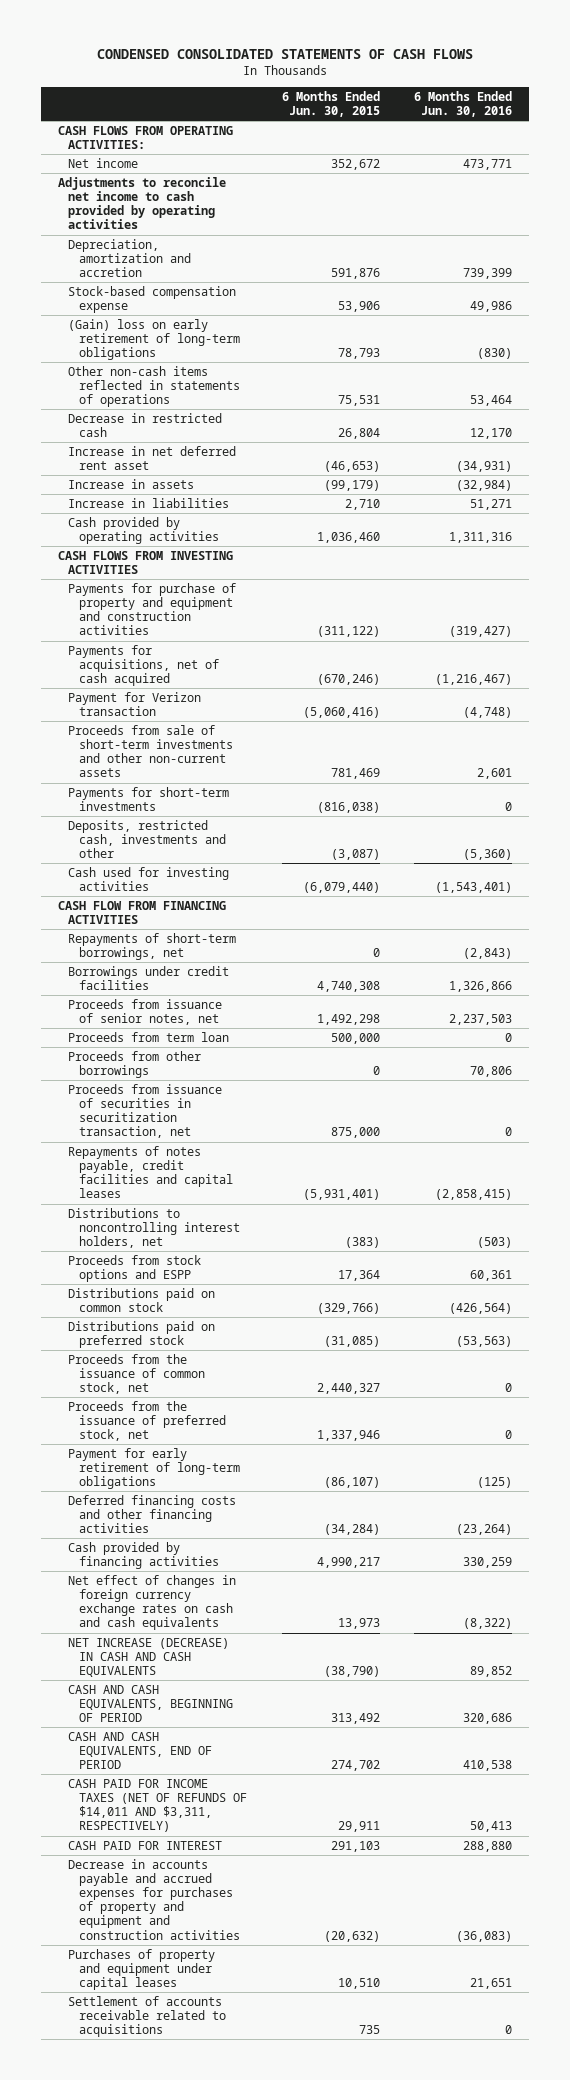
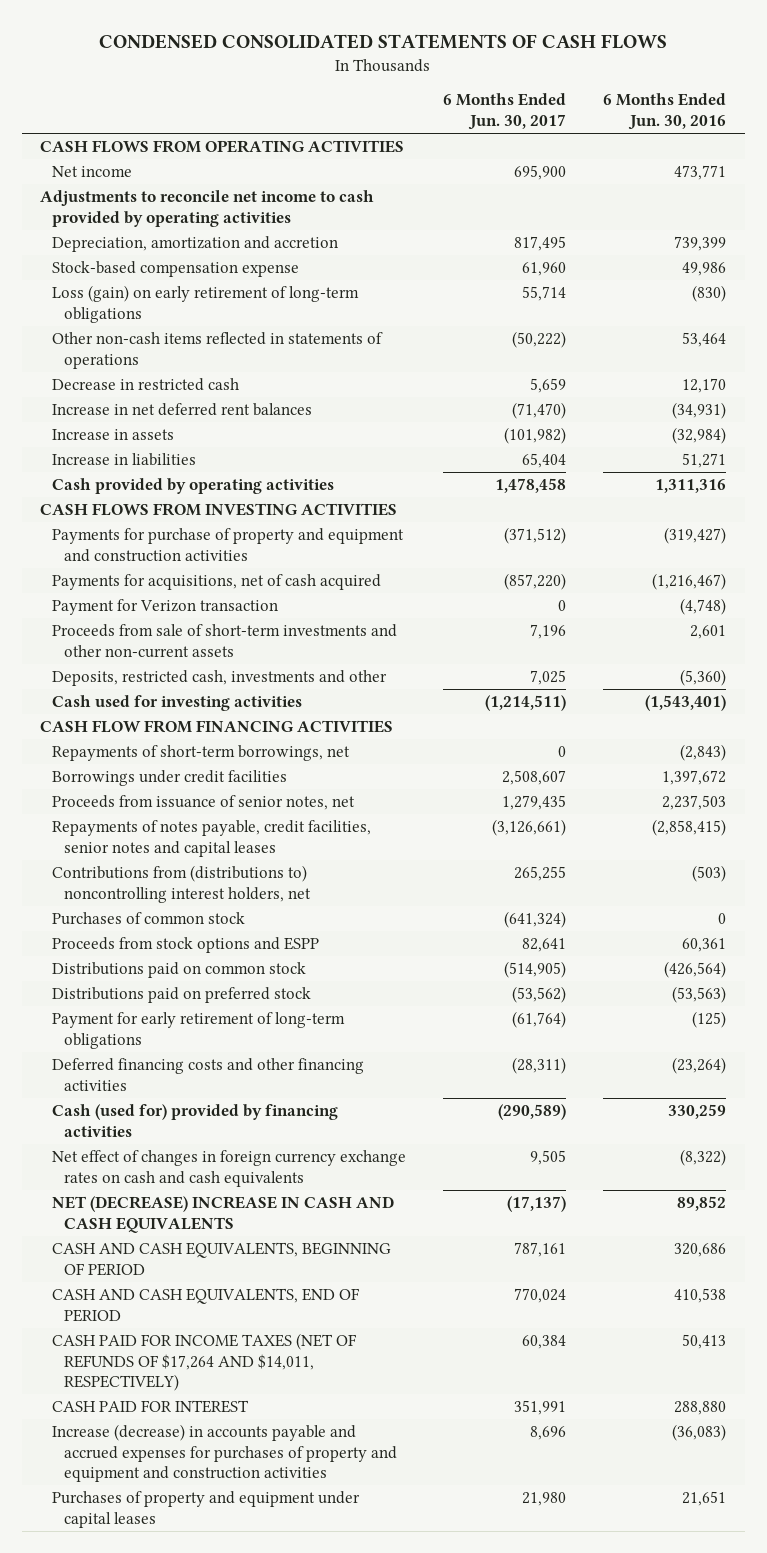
- | 6 Months Ended Jun. 30, 2015 | 6 Months Ended Jun. 30, 2016
+ | 6 Months Ended Jun. 30, 2017 | 6 Months Ended Jun. 30, 2016
- CASH FLOWS FROM OPERATING ACTIVITIES:
+ CASH FLOWS FROM OPERATING ACTIVITIES
- (Gain) loss on early retirement of long-term obligations | 78,793 | (830)
+ Loss (gain) on early retirement of long-term obligations | 55,714 | (830)
- Increase in net deferred rent asset | (46,653) | (34,931)
+ Increase in net deferred rent balances | (71,470) | (34,931)
- Payments for short-term investments | (816,038) | 0
- Borrowings under credit facilities | 4,740,308 | 1,326,866
+ Borrowings under credit facilities | 2,508,607 | 1,397,672
- Proceeds from term loan | 500,000 | 0
- Proceeds from other borrowings | 0 | 70,806
- Proceeds from issuance of securities in securitization transaction, net | 875,000 | 0
- Repayments of notes payable, credit facilities and capital leases | (5,931,401) | (2,858,415)
- Distributions to noncontrolling interest holders, net | (383) | (503)
+ Repayments of notes payable, credit facilities, senior notes and capital leases | (3,126,661) | (2,858,415)
+ Contributions from (distributions to) noncontrolling interest holders, net | 265,255 | (503)
+ Purchases of common stock | (641,324) | 0
- Proceeds from the issuance of common stock, net | 2,440,327 | 0
- Proceeds from the issuance of preferred stock, net | 1,337,946 | 0
- Cash provided by financing activities | 4,990,217 | 330,259
+ Cash (used for) provided by financing activities | (290,589) | 330,259
- NET INCREASE (DECREASE) IN CASH AND CASH EQUIVALENTS | (38,790) | 89,852
+ NET (DECREASE) INCREASE IN CASH AND CASH EQUIVALENTS | (17,137) | 89,852
- CASH PAID FOR INCOME TAXES (NET OF REFUNDS OF $14,011 AND $3,311, RESPECTIVELY) | 29,911 | 50,413
+ CASH PAID FOR INCOME TAXES (NET OF REFUNDS OF $17,264 AND $14,011, RESPECTIVELY) | 60,384 | 50,413
- Decrease in accounts payable and accrued expenses for purchases of property and equipment and construction activities | (20,632) | (36,083)
+ Increase (decrease) in accounts payable and accrued expenses for purchases of property and equipment and construction activities | 8,696 | (36,083)
- Settlement of accounts receivable related to acquisitions | 735 | 0

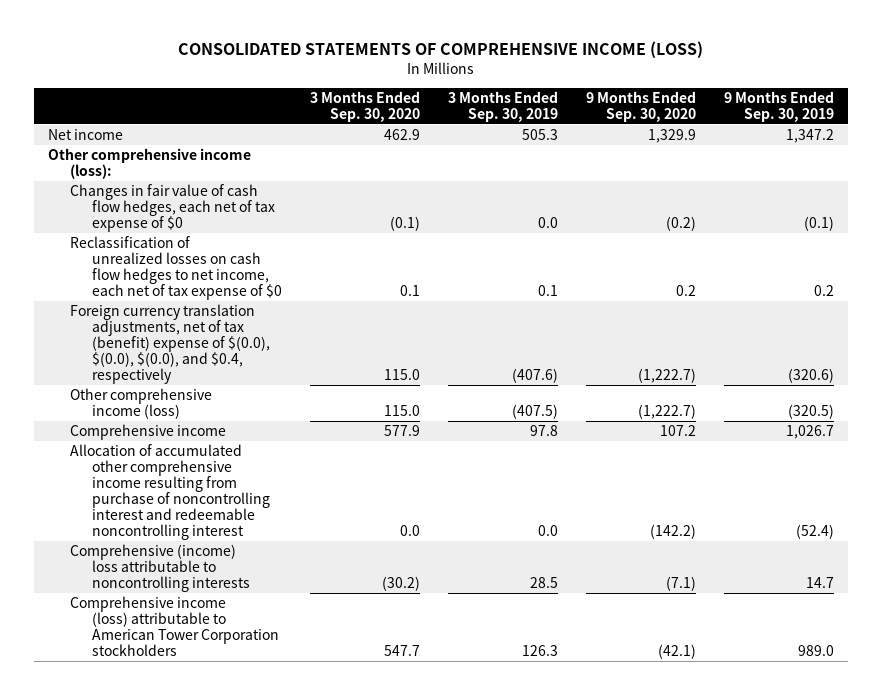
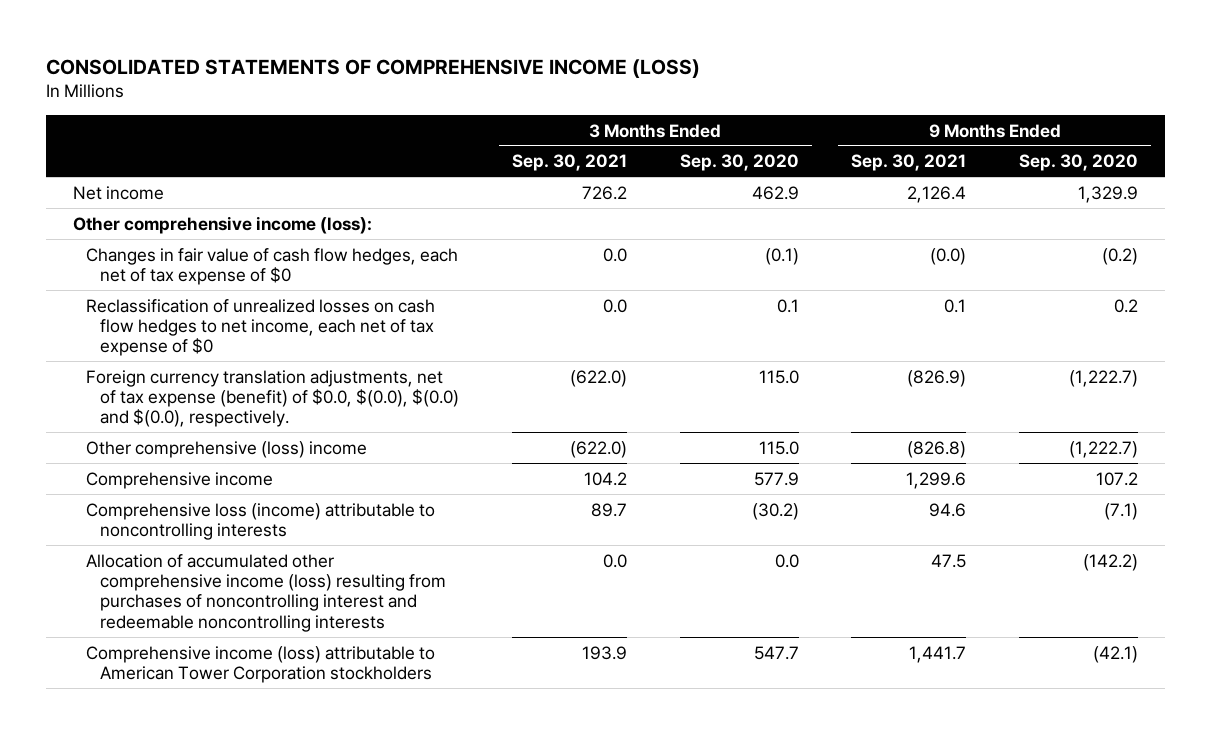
- | 3 Months Ended Sep. 30, 2020 | 3 Months Ended Sep. 30, 2019 | 9 Months Ended Sep. 30, 2020 | 9 Months Ended Sep. 30, 2019
+ | 3 Months Ended Sep. 30, 2021 | 3 Months Ended Sep. 30, 2020 | 9 Months Ended Sep. 30, 2021 | 9 Months Ended Sep. 30, 2020
- Foreign currency translation adjustments, net of tax (benefit) expense of $(0.0), $(0.0), $(0.0), and $0.4, respectively | 115.0 | (407.6) | (1,222.7) | (320.6)
- Other comprehensive income (loss) | 115.0 | (407.5) | (1,222.7) | (320.5)
+ Foreign currency translation adjustments, net of tax expense (benefit) of $0.0, $(0.0), $(0.0) and $(0.0), respectively. | (622.0) | 115.0 | (826.9) | (1,222.7)
+ Other comprehensive (loss) income | (622.0) | 115.0 | (826.8) | (1,222.7)
- Allocation of accumulated other comprehensive income resulting from purchase of noncontrolling interest and redeemable noncontrolling interest | 0.0 | 0.0 | (142.2) | (52.4)
- Comprehensive (income) loss attributable to noncontrolling interests | (30.2) | 28.5 | (7.1) | 14.7
+ Comprehensive loss (income) attributable to noncontrolling interests | 89.7 | (30.2) | 94.6 | (7.1)
+ Allocation of accumulated other comprehensive income (loss) resulting from purchases of noncontrolling interest and redeemable noncontrolling interests | 0.0 | 0.0 | 47.5 | (142.2)

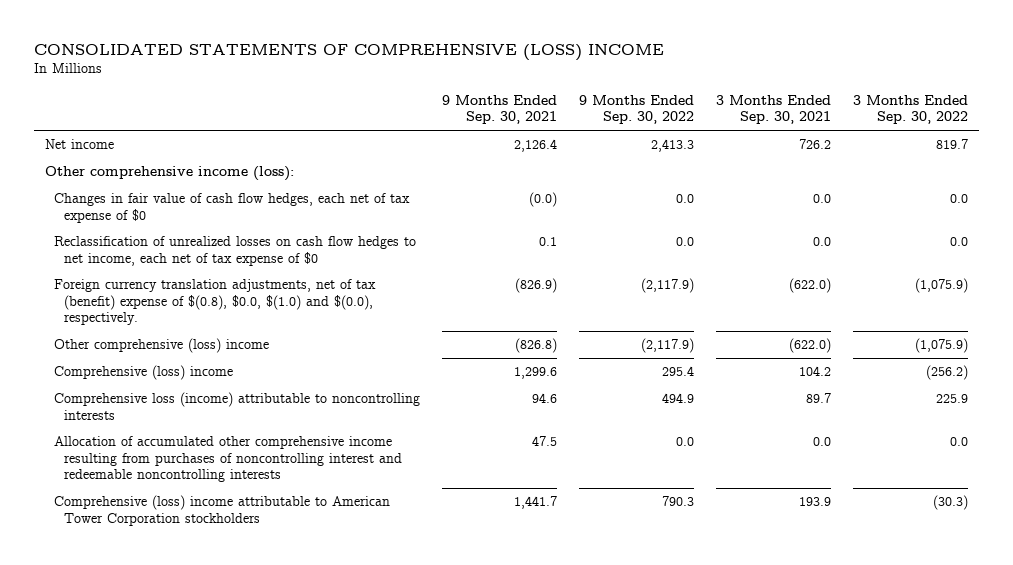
- CONSOLIDATED STATEMENTS OF COMPREHENSIVE INCOME (LOSS)
+ CONSOLIDATED STATEMENTS OF COMPREHENSIVE (LOSS) INCOME
- | 3 Months Ended Sep. 30, 2021 | 3 Months Ended Sep. 30, 2020 | 9 Months Ended Sep. 30, 2021 | 9 Months Ended Sep. 30, 2020
+ | 9 Months Ended Sep. 30, 2021 | 9 Months Ended Sep. 30, 2022 | 3 Months Ended Sep. 30, 2021 | 3 Months Ended Sep. 30, 2022
- Foreign currency translation adjustments, net of tax expense (benefit) of $0.0, $(0.0), $(0.0) and $(0.0), respectively. | (622.0) | 115.0 | (826.9) | (1,222.7)
+ Foreign currency translation adjustments, net of tax (benefit) expense of $(0.8), $0.0, $(1.0) and $(0.0), respectively. | (826.9) | (2,117.9) | (622.0) | (1,075.9)
- Comprehensive income | 104.2 | 577.9 | 1,299.6 | 107.2
+ Comprehensive (loss) income | 1,299.6 | 295.4 | 104.2 | (256.2)
- Allocation of accumulated other comprehensive income (loss) resulting from purchases of noncontrolling interest and redeemable noncontrolling interests | 0.0 | 0.0 | 47.5 | (142.2)
- Comprehensive income (loss) attributable to American Tower Corporation stockholders | 193.9 | 547.7 | 1,441.7 | (42.1)
+ Allocation of accumulated other comprehensive income resulting from purchases of noncontrolling interest and redeemable noncontrolling interests | 47.5 | 0.0 | 0.0 | 0.0
+ Comprehensive (loss) income attributable to American Tower Corporation stockholders | 1,441.7 | 790.3 | 193.9 | (30.3)

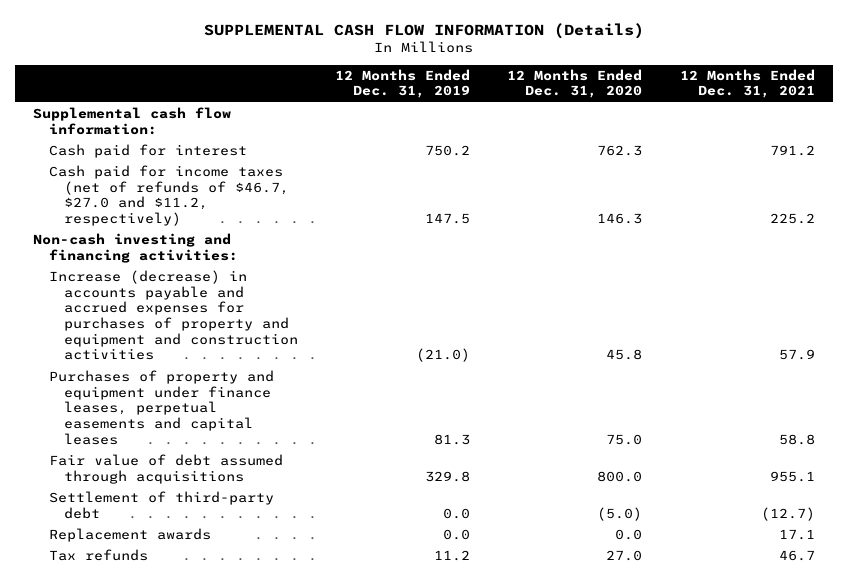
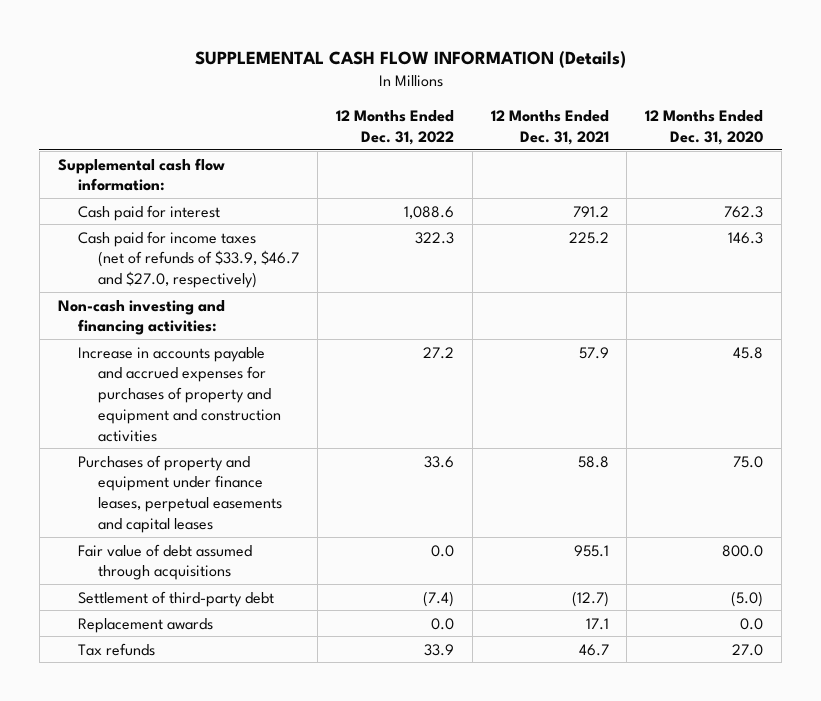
- | 12 Months Ended Dec. 31, 2019 | 12 Months Ended Dec. 31, 2020 | 12 Months Ended Dec. 31, 2021
+ | 12 Months Ended Dec. 31, 2022 | 12 Months Ended Dec. 31, 2021 | 12 Months Ended Dec. 31, 2020
- Cash paid for income taxes (net of refunds of $46.7, $27.0 and $11.2, respectively) | 147.5 | 146.3 | 225.2
+ Cash paid for income taxes (net of refunds of $33.9, $46.7 and $27.0, respectively) | 322.3 | 225.2 | 146.3
- Increase (decrease) in accounts payable and accrued expenses for purchases of property and equipment and construction activities | (21.0) | 45.8 | 57.9
+ Increase in accounts payable and accrued expenses for purchases of property and equipment and construction activities | 27.2 | 57.9 | 45.8

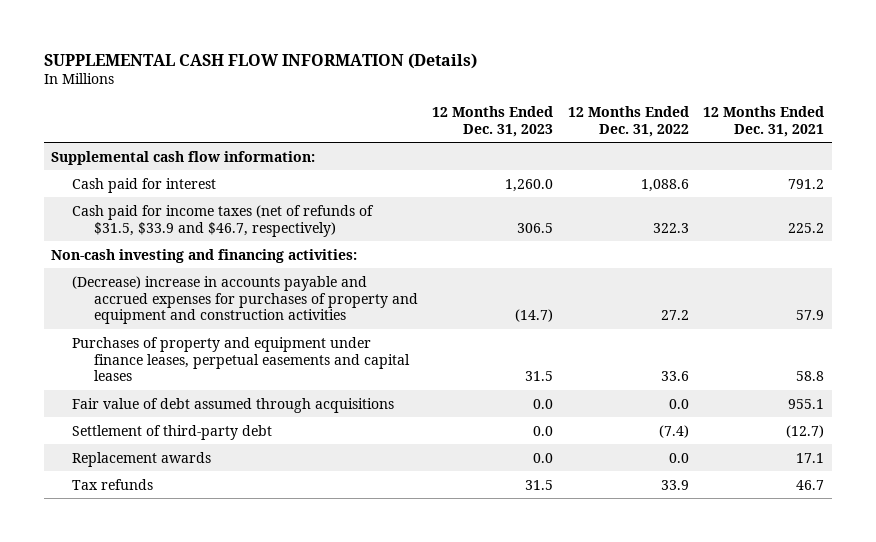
- | 12 Months Ended Dec. 31, 2022 | 12 Months Ended Dec. 31, 2021 | 12 Months Ended Dec. 31, 2020
+ | 12 Months Ended Dec. 31, 2023 | 12 Months Ended Dec. 31, 2022 | 12 Months Ended Dec. 31, 2021
- Cash paid for income taxes (net of refunds of $33.9, $46.7 and $27.0, respectively) | 322.3 | 225.2 | 146.3
+ Cash paid for income taxes (net of refunds of $31.5, $33.9 and $46.7, respectively) | 306.5 | 322.3 | 225.2
- Increase in accounts payable and accrued expenses for purchases of property and equipment and construction activities | 27.2 | 57.9 | 45.8
+ (Decrease) increase in accounts payable and accrued expenses for purchases of property and equipment and construction activities | (14.7) | 27.2 | 57.9

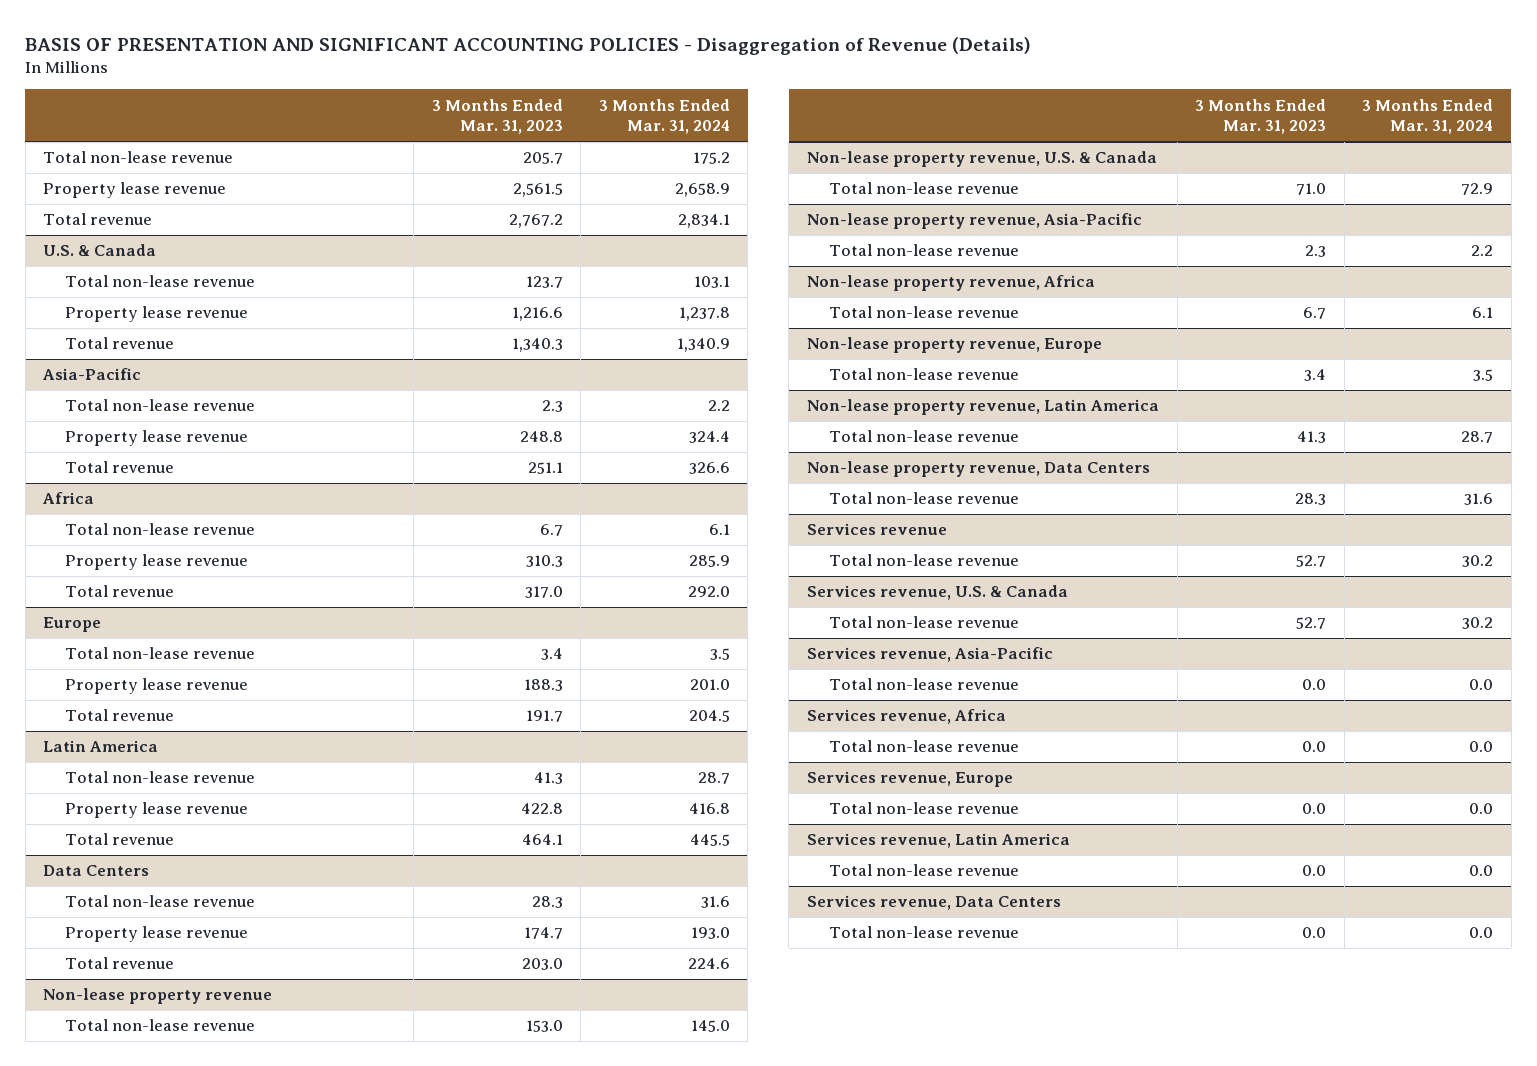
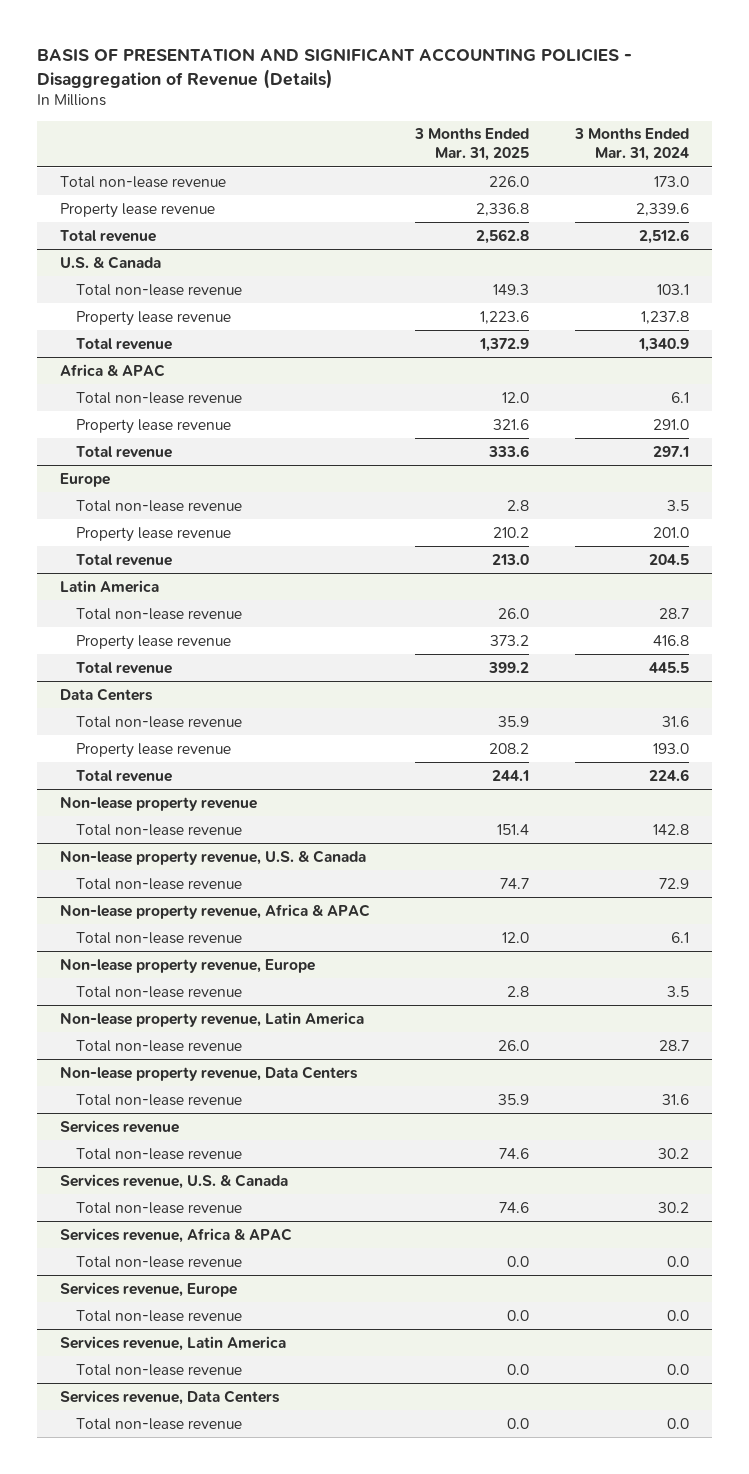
- | 3 Months Ended Mar. 31, 2023 | 3 Months Ended Mar. 31, 2024
+ | 3 Months Ended Mar. 31, 2025 | 3 Months Ended Mar. 31, 2024
- Total non-lease revenue | 205.7 | 175.2
- Property lease revenue | 2,561.5 | 2,658.9
- Total revenue | 2,767.2 | 2,834.1
+ Total non-lease revenue | 226.0 | 173.0
+ Property lease revenue | 2,336.8 | 2,339.6
+ Total revenue | 2,562.8 | 2,512.6
- Asia-Pacific
- Total non-lease revenue | 2.3 | 2.2
- Property lease revenue | 248.8 | 324.4
- Total revenue | 251.1 | 326.6
- Africa
+ Africa & APAC
- Property lease revenue | 310.3 | 285.9
- Total revenue | 317.0 | 292.0
+ Property lease revenue | 321.6 | 291.0
+ Total revenue | 333.6 | 297.1
@ Non-lease property revenue
- Total non-lease revenue | 153.0 | 145.0
+ Total non-lease revenue | 151.4 | 142.8
- Non-lease property revenue, Asia-Pacific
- Total non-lease revenue | 2.3 | 2.2
- Non-lease property revenue, Africa
+ Non-lease property revenue, Africa & APAC
- Services revenue, Asia-Pacific
- Total non-lease revenue | 0.0 | 0.0
- Services revenue, Africa
+ Services revenue, Africa & APAC

